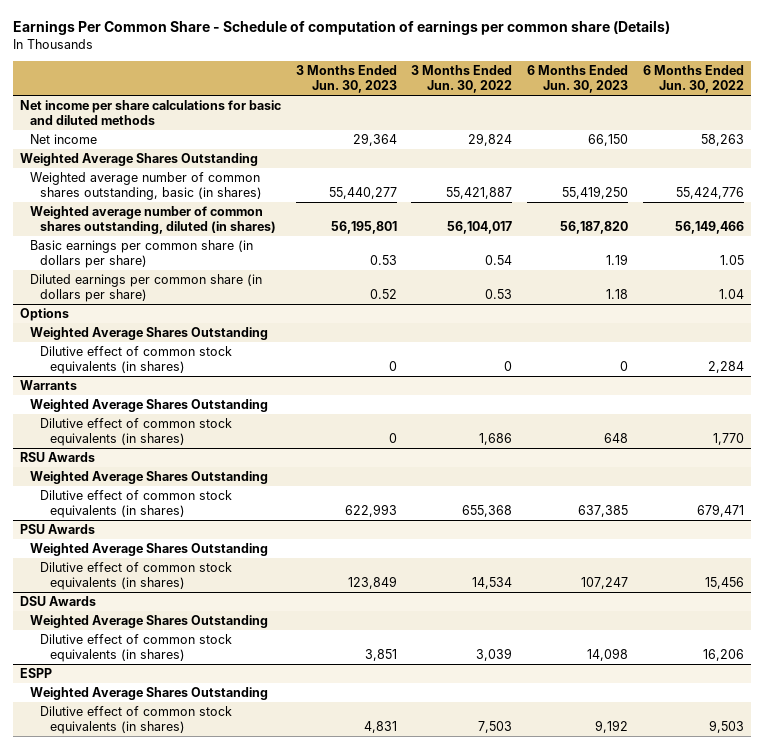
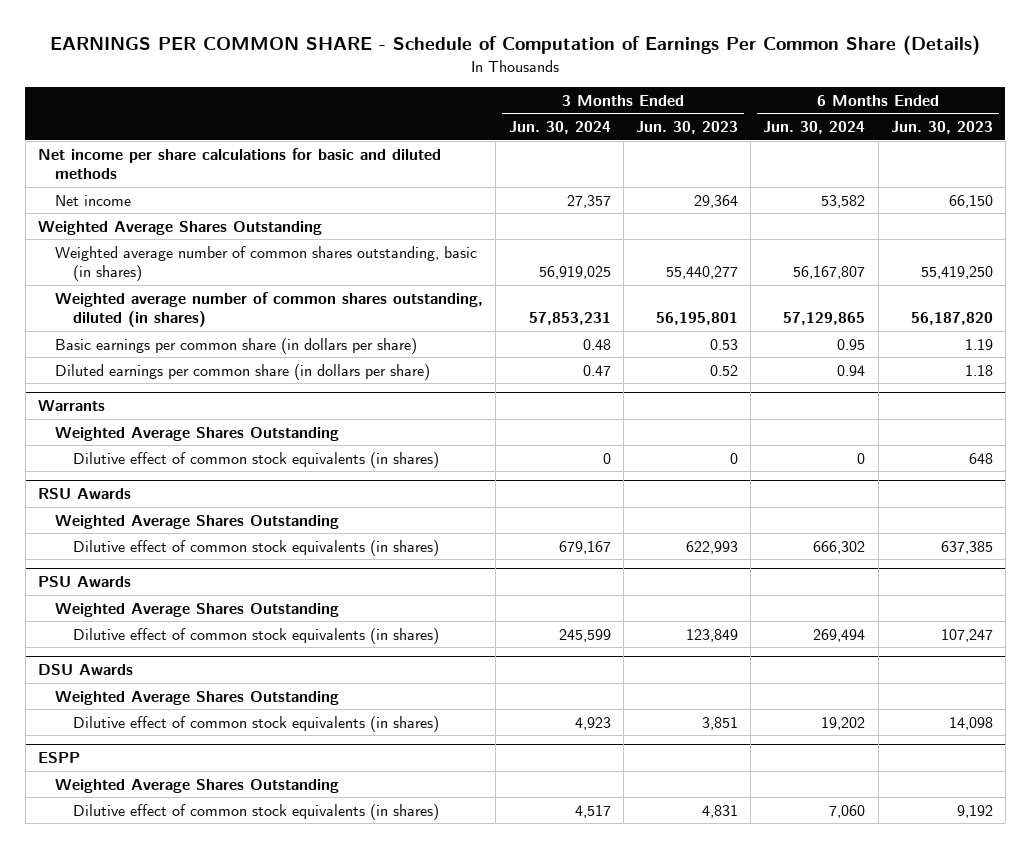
- Earnings Per Common Share - Schedule of computation of earnings per common share (Details)
+ EARNINGS PER COMMON SHARE - Schedule of Computation of Earnings Per Common Share (Details)
- | 3 Months Ended Jun. 30, 2023 | 3 Months Ended Jun. 30, 2022 | 6 Months Ended Jun. 30, 2023 | 6 Months Ended Jun. 30, 2022
+ | 3 Months Ended Jun. 30, 2024 | 3 Months Ended Jun. 30, 2023 | 6 Months Ended Jun. 30, 2024 | 6 Months Ended Jun. 30, 2023
- Options
- Weighted Average Shares Outstanding
- Dilutive effect of common stock equivalents (in shares) | 0 | 0 | 0 | 2,284

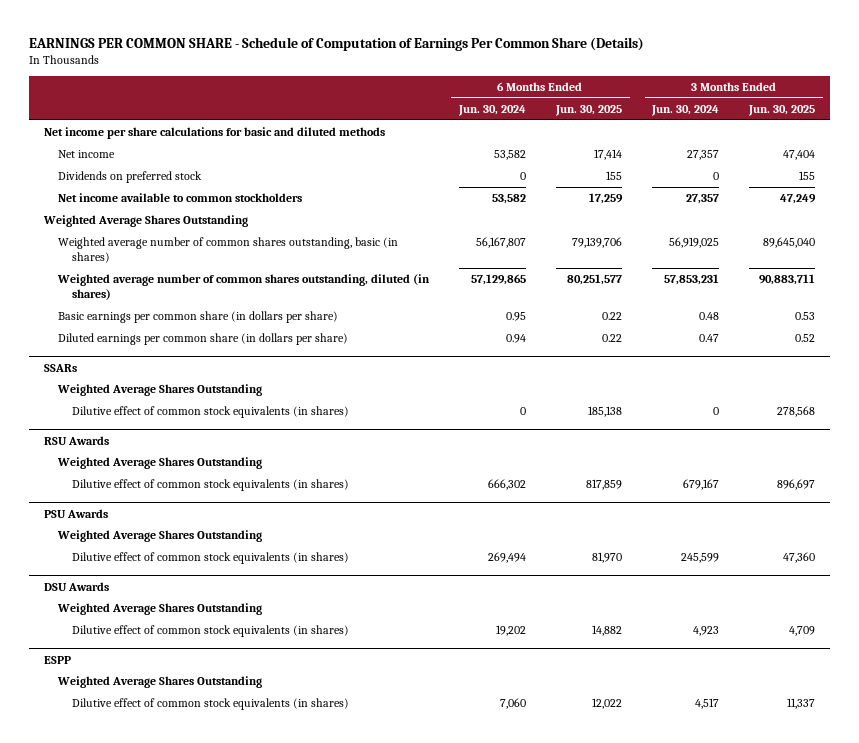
- | 3 Months Ended Jun. 30, 2024 | 3 Months Ended Jun. 30, 2023 | 6 Months Ended Jun. 30, 2024 | 6 Months Ended Jun. 30, 2023
+ | 6 Months Ended Jun. 30, 2024 | 6 Months Ended Jun. 30, 2025 | 3 Months Ended Jun. 30, 2024 | 3 Months Ended Jun. 30, 2025
+ Dividends on preferred stock | 0 | 155 | 0 | 155
+ Net income available to common stockholders | 53,582 | 17,259 | 27,357 | 47,249
- Warrants
+ SSARs

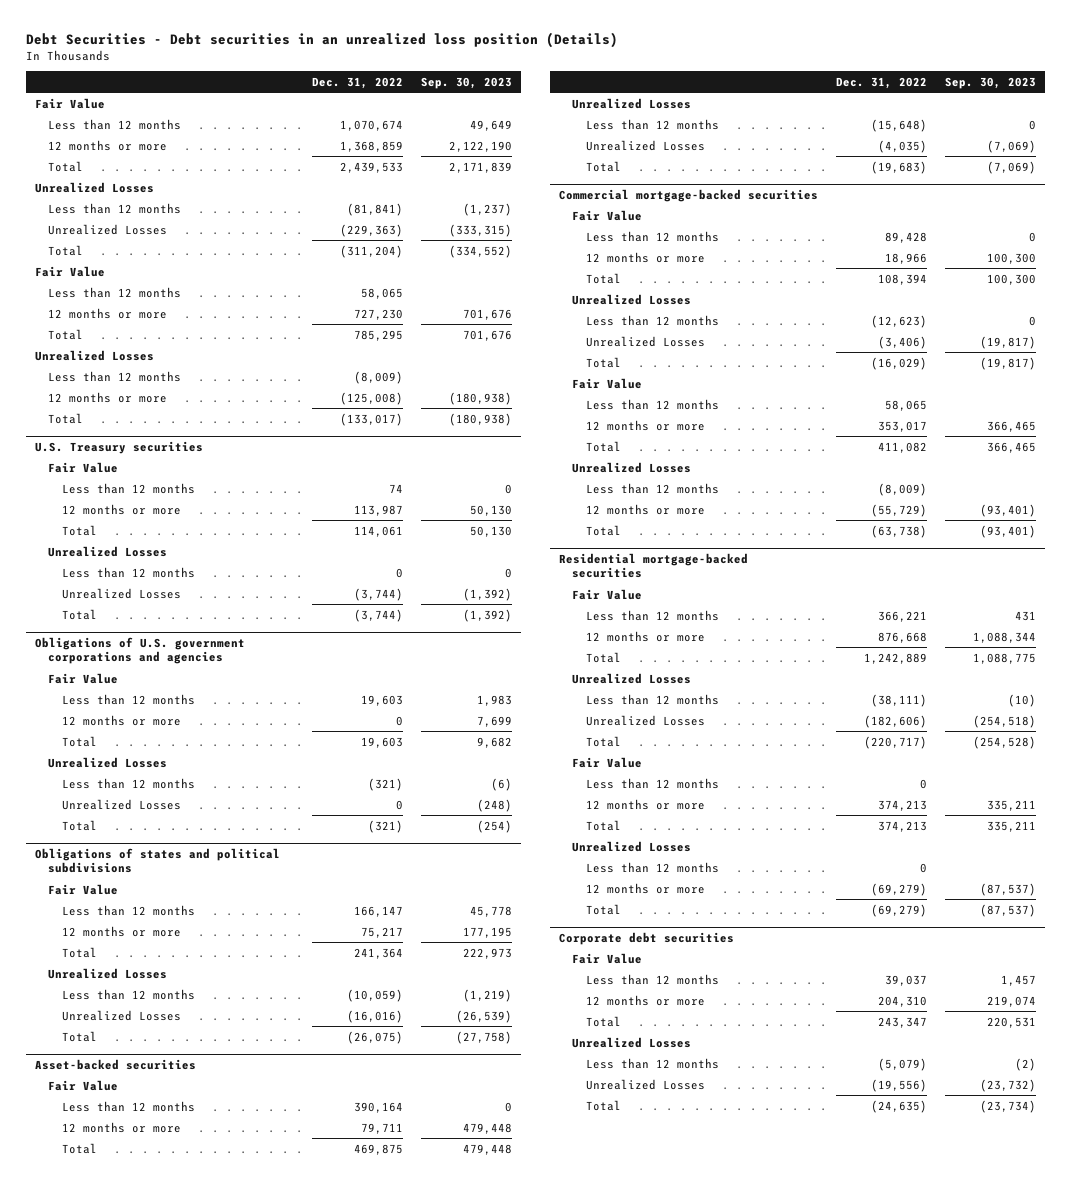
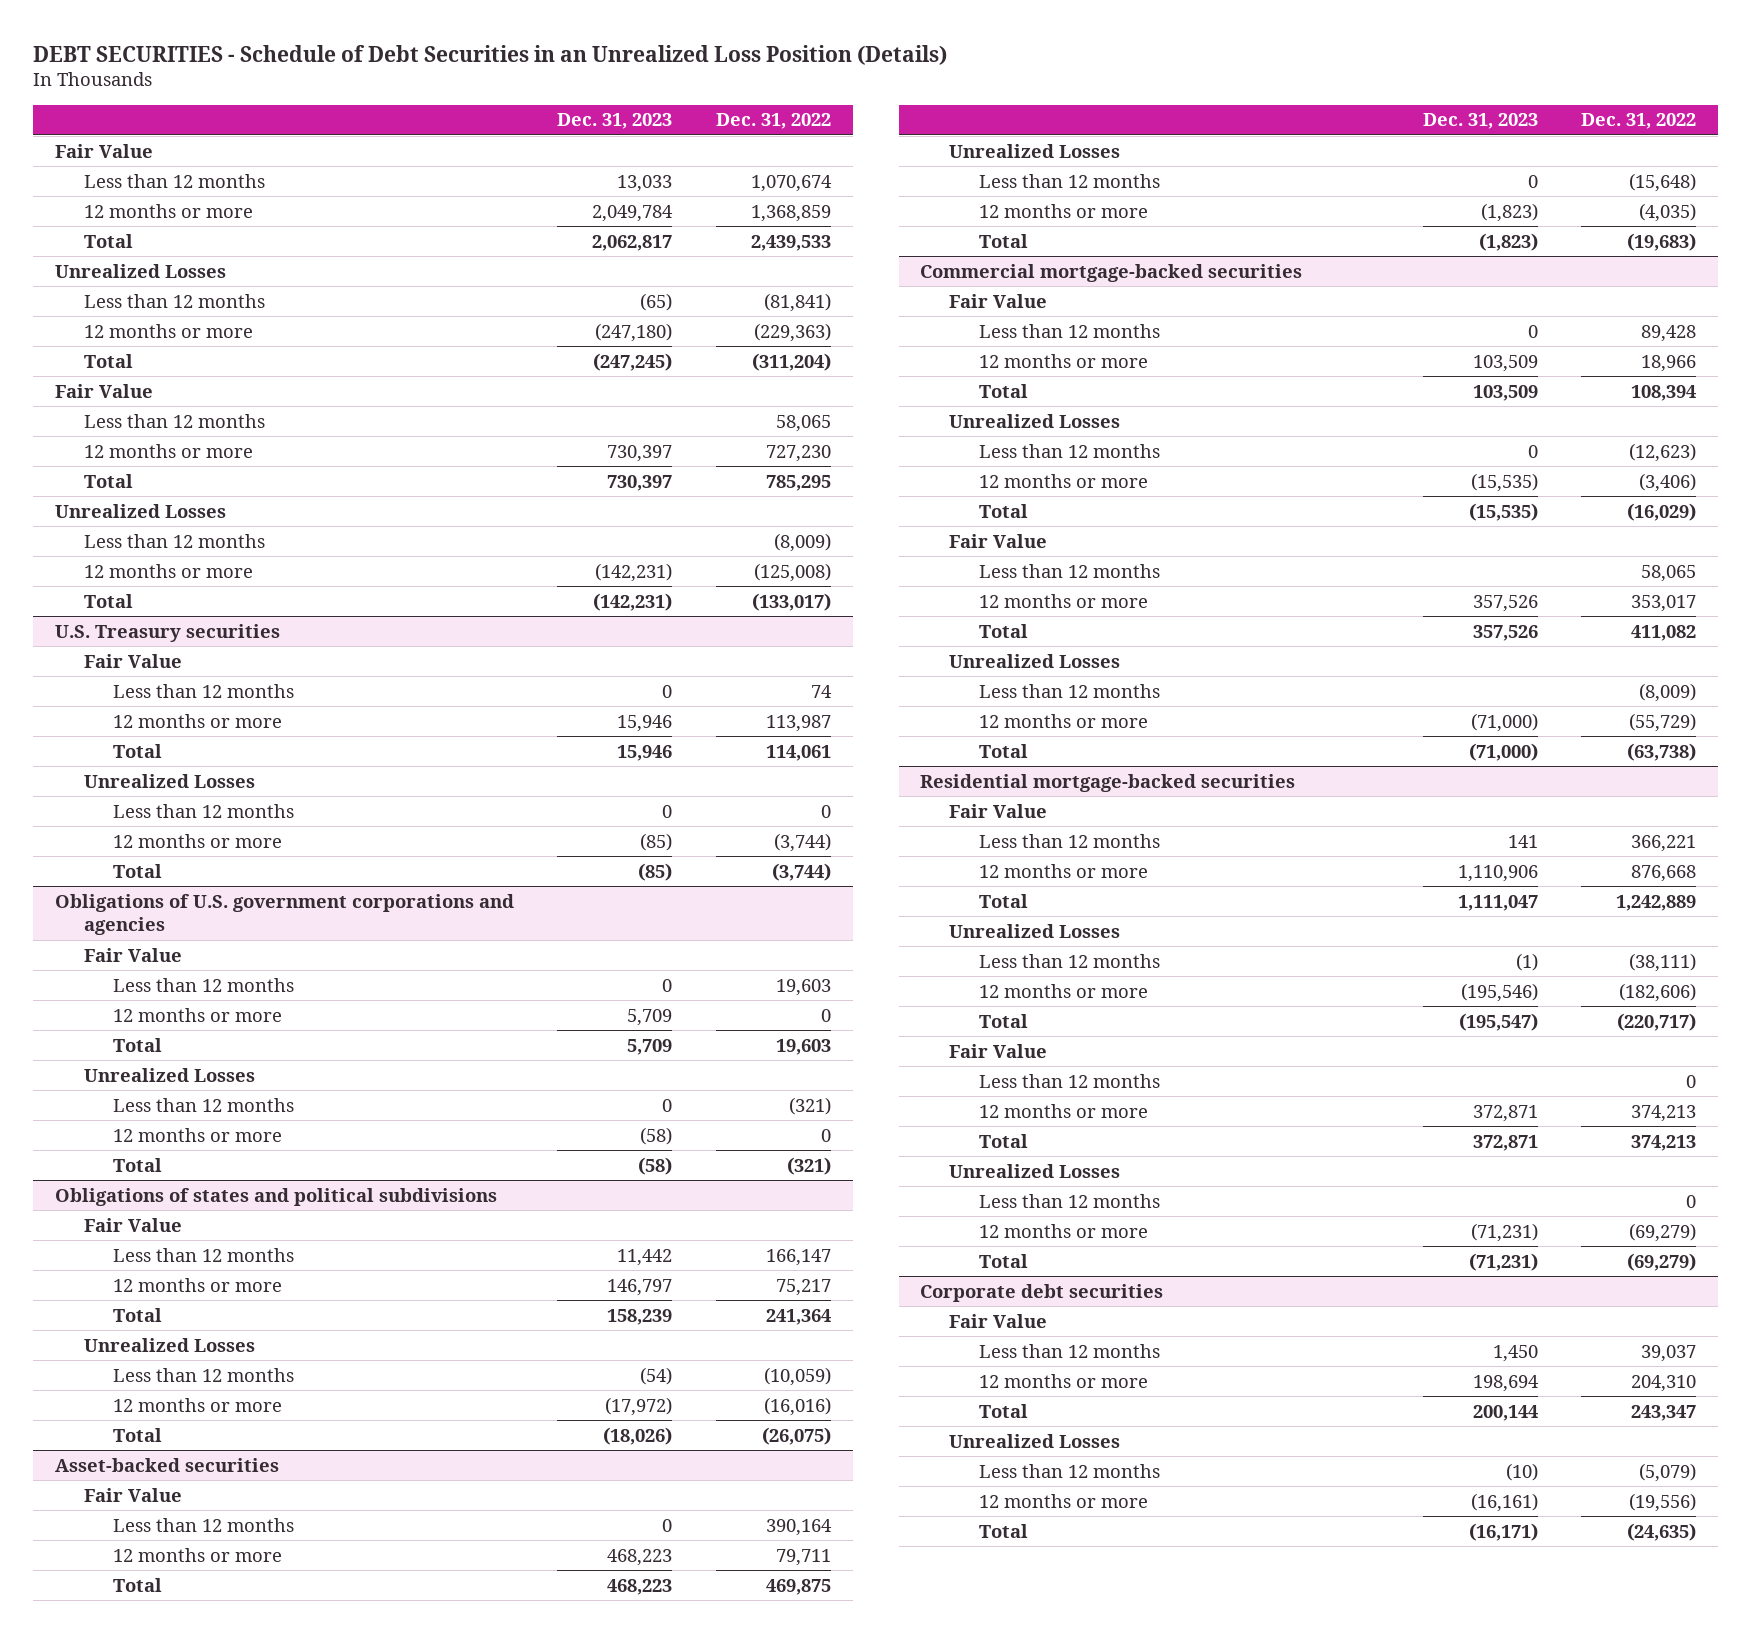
- Debt Securities - Debt securities in an unrealized loss position (Details)
+ DEBT SECURITIES - Schedule of Debt Securities in an Unrealized Loss Position (Details)
- | Dec. 31, 2022 | Sep. 30, 2023
+ | Dec. 31, 2023 | Dec. 31, 2022
- Unrealized Losses | (229,363) | (333,315)
+ 12 months or more | (247,180) | (229,363)
@ U.S. Treasury securities
- Unrealized Losses | (3,744) | (1,392)
+ 12 months or more | (85) | (3,744)
@ Obligations of U.S. government corporations and agencies
- Unrealized Losses | 0 | (248)
+ 12 months or more | (58) | 0
@ Obligations of states and political subdivisions
- Unrealized Losses | (16,016) | (26,539)
+ 12 months or more | (17,972) | (16,016)
@ Asset-backed securities
- Unrealized Losses | (4,035) | (7,069)
+ 12 months or more | (1,823) | (4,035)
@ Commercial mortgage-backed securities
- Unrealized Losses | (3,406) | (19,817)
+ 12 months or more | (15,535) | (3,406)
@ Residential mortgage-backed securities
- Unrealized Losses | (182,606) | (254,518)
+ 12 months or more | (195,546) | (182,606)
@ Corporate debt securities
- Unrealized Losses | (19,556) | (23,732)
+ 12 months or more | (16,161) | (19,556)

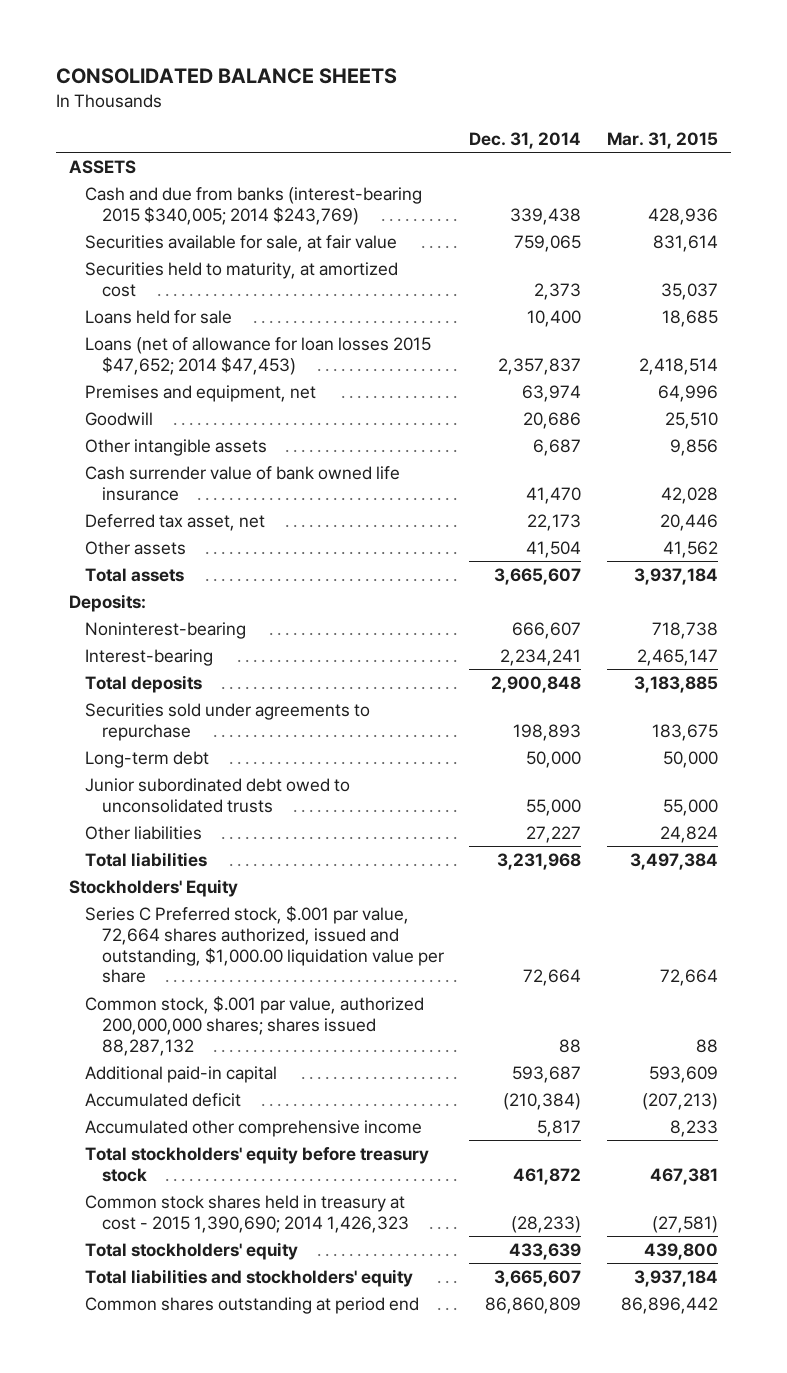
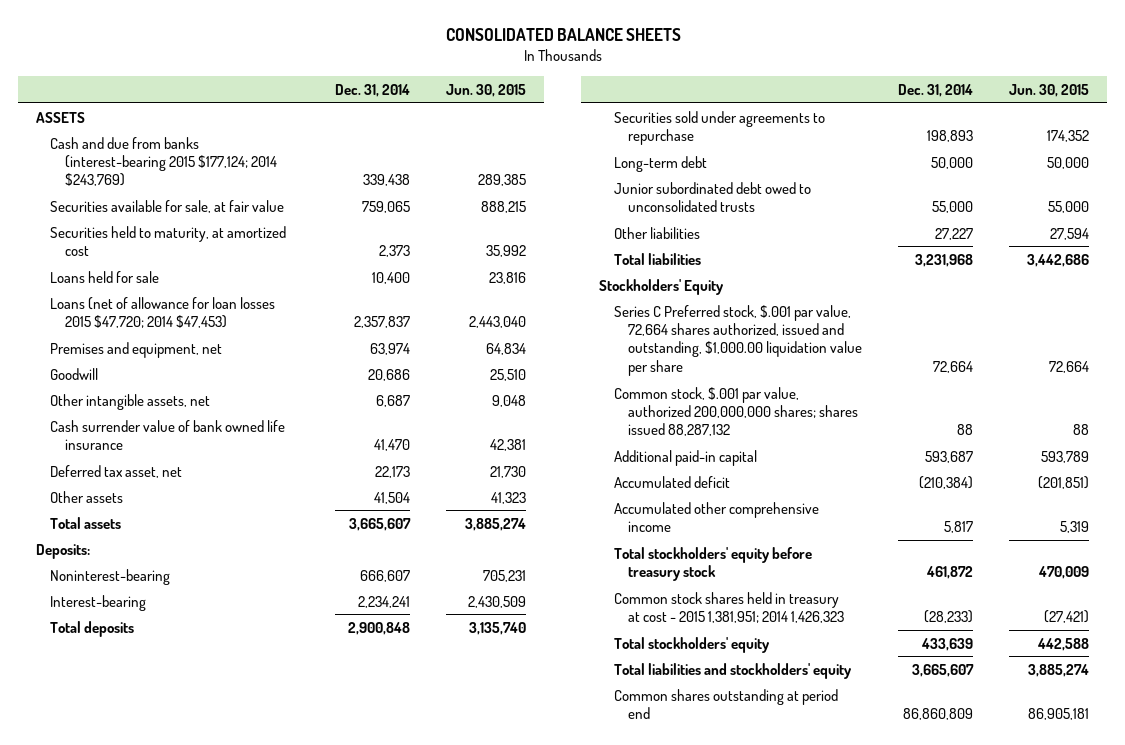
- | Dec. 31, 2014 | Mar. 31, 2015
+ | Dec. 31, 2014 | Jun. 30, 2015
- Cash and due from banks (interest-bearing 2015 $340,005; 2014 $243,769) | 339,438 | 428,936
+ Cash and due from banks (interest-bearing 2015 $177,124; 2014 $243,769) | 339,438 | 289,385
- Loans (net of allowance for loan losses 2015 $47,652; 2014 $47,453) | 2,357,837 | 2,418,514
+ Loans (net of allowance for loan losses 2015 $47,720; 2014 $47,453) | 2,357,837 | 2,443,040
- Other intangible assets | 6,687 | 9,856
+ Other intangible assets, net | 6,687 | 9,048
- Common stock shares held in treasury at cost - 2015 1,390,690; 2014 1,426,323 | (28,233) | (27,581)
+ Common stock shares held in treasury at cost - 2015 1,381,951; 2014 1,426,323 | (28,233) | (27,421)

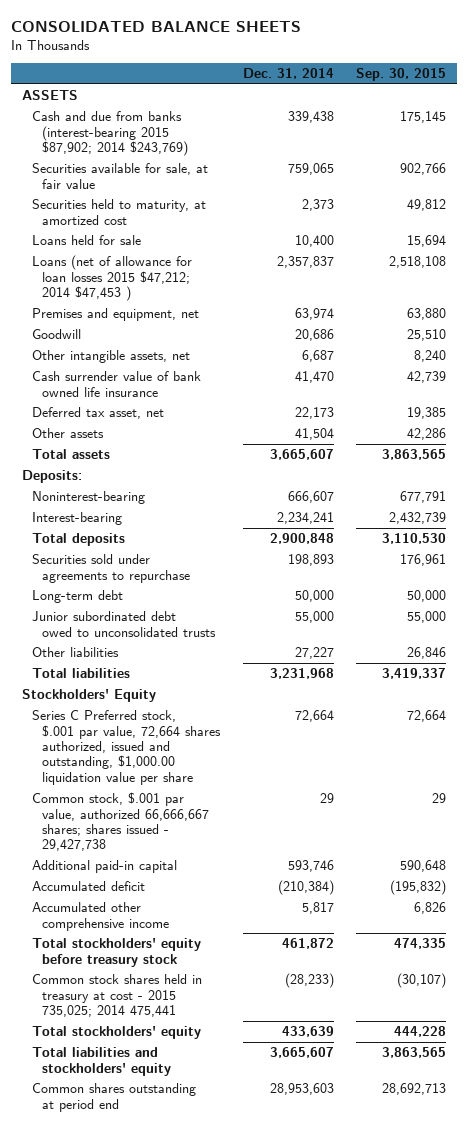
- | Dec. 31, 2014 | Jun. 30, 2015
+ | Dec. 31, 2014 | Sep. 30, 2015
- Cash and due from banks (interest-bearing 2015 $177,124; 2014 $243,769) | 339,438 | 289,385
+ Cash and due from banks (interest-bearing 2015 $87,902; 2014 $243,769) | 339,438 | 175,145
- Loans (net of allowance for loan losses 2015 $47,720; 2014 $47,453) | 2,357,837 | 2,443,040
+ Loans (net of allowance for loan losses 2015 $47,212; 2014 $47,453 ) | 2,357,837 | 2,518,108
- Common stock, $.001 par value, authorized 200,000,000 shares; shares issued 88,287,132 | 88 | 88
- Additional paid-in capital | 593,687 | 593,789
+ Common stock, $.001 par value, authorized 66,666,667 shares; shares issued - 29,427,738 | 29 | 29
+ Additional paid-in capital | 593,746 | 590,648
- Common stock shares held in treasury at cost - 2015 1,381,951; 2014 1,426,323 | (28,233) | (27,421)
+ Common stock shares held in treasury at cost - 2015 735,025; 2014 475,441 | (28,233) | (30,107)
- Common shares outstanding at period end | 86,860,809 | 86,905,181
+ Common shares outstanding at period end | 28,953,603 | 28,692,713

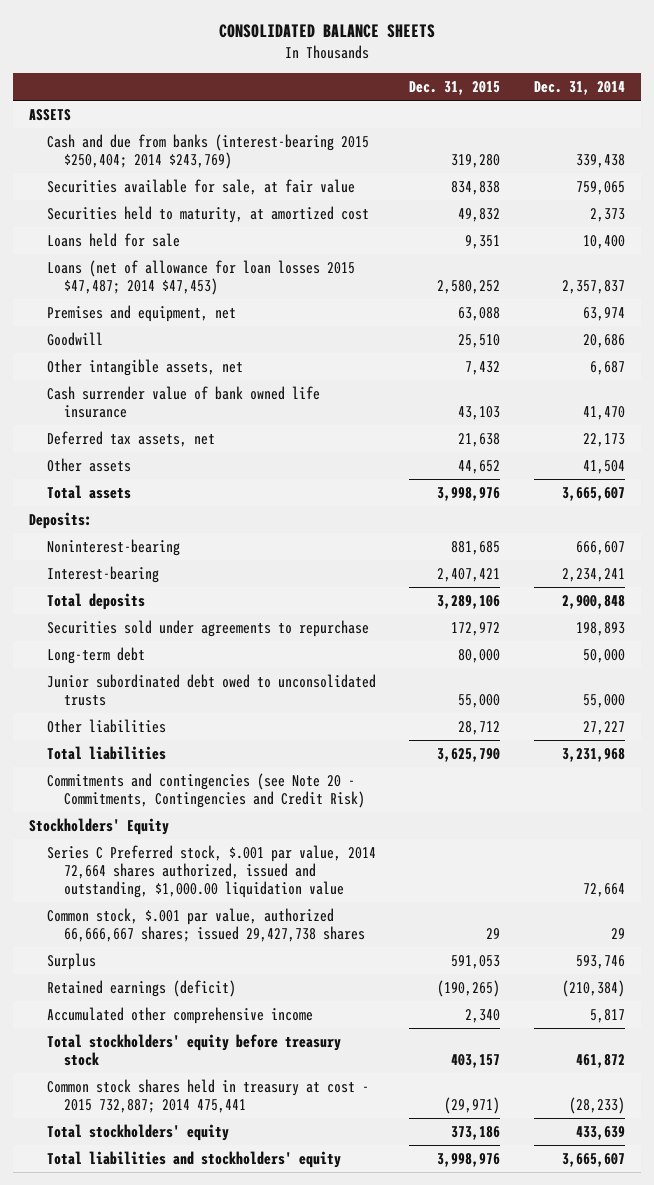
- | Dec. 31, 2014 | Sep. 30, 2015
+ | Dec. 31, 2015 | Dec. 31, 2014
- Cash and due from banks (interest-bearing 2015 $87,902; 2014 $243,769) | 339,438 | 175,145
+ Cash and due from banks (interest-bearing 2015 $250,404; 2014 $243,769) | 319,280 | 339,438
- Loans (net of allowance for loan losses 2015 $47,212; 2014 $47,453 ) | 2,357,837 | 2,518,108
+ Loans (net of allowance for loan losses 2015 $47,487; 2014 $47,453) | 2,580,252 | 2,357,837
- Deferred tax asset, net | 22,173 | 19,385
+ Deferred tax assets, net | 21,638 | 22,173
+ Commitments and contingencies (see Note 20 - Commitments, Contingencies and Credit Risk)
- Series C Preferred stock, $.001 par value, 72,664 shares authorized, issued and outstanding, $1,000.00 liquidation value per share | 72,664 | 72,664
- Common stock, $.001 par value, authorized 66,666,667 shares; shares issued - 29,427,738 | 29 | 29
- Additional paid-in capital | 593,746 | 590,648
- Accumulated deficit | (210,384) | (195,832)
+ Series C Preferred stock, $.001 par value, 2014 72,664 shares authorized, issued and outstanding, $1,000.00 liquidation value | | 72,664
+ Common stock, $.001 par value, authorized 66,666,667 shares; issued 29,427,738 shares | 29 | 29
+ Surplus | 591,053 | 593,746
+ Retained earnings (deficit) | (190,265) | (210,384)
- Common stock shares held in treasury at cost - 2015 735,025; 2014 475,441 | (28,233) | (30,107)
+ Common stock shares held in treasury at cost - 2015 732,887; 2014 475,441 | (29,971) | (28,233)
- Common shares outstanding at period end | 28,953,603 | 28,692,713

